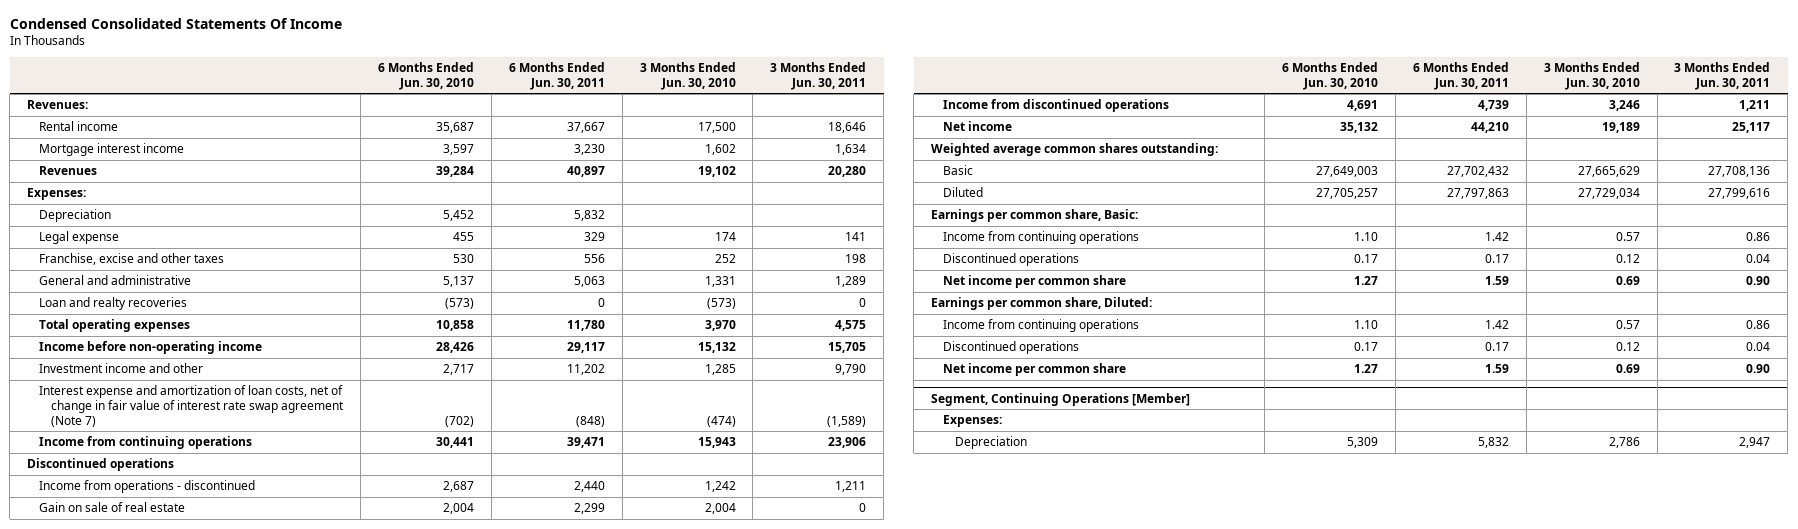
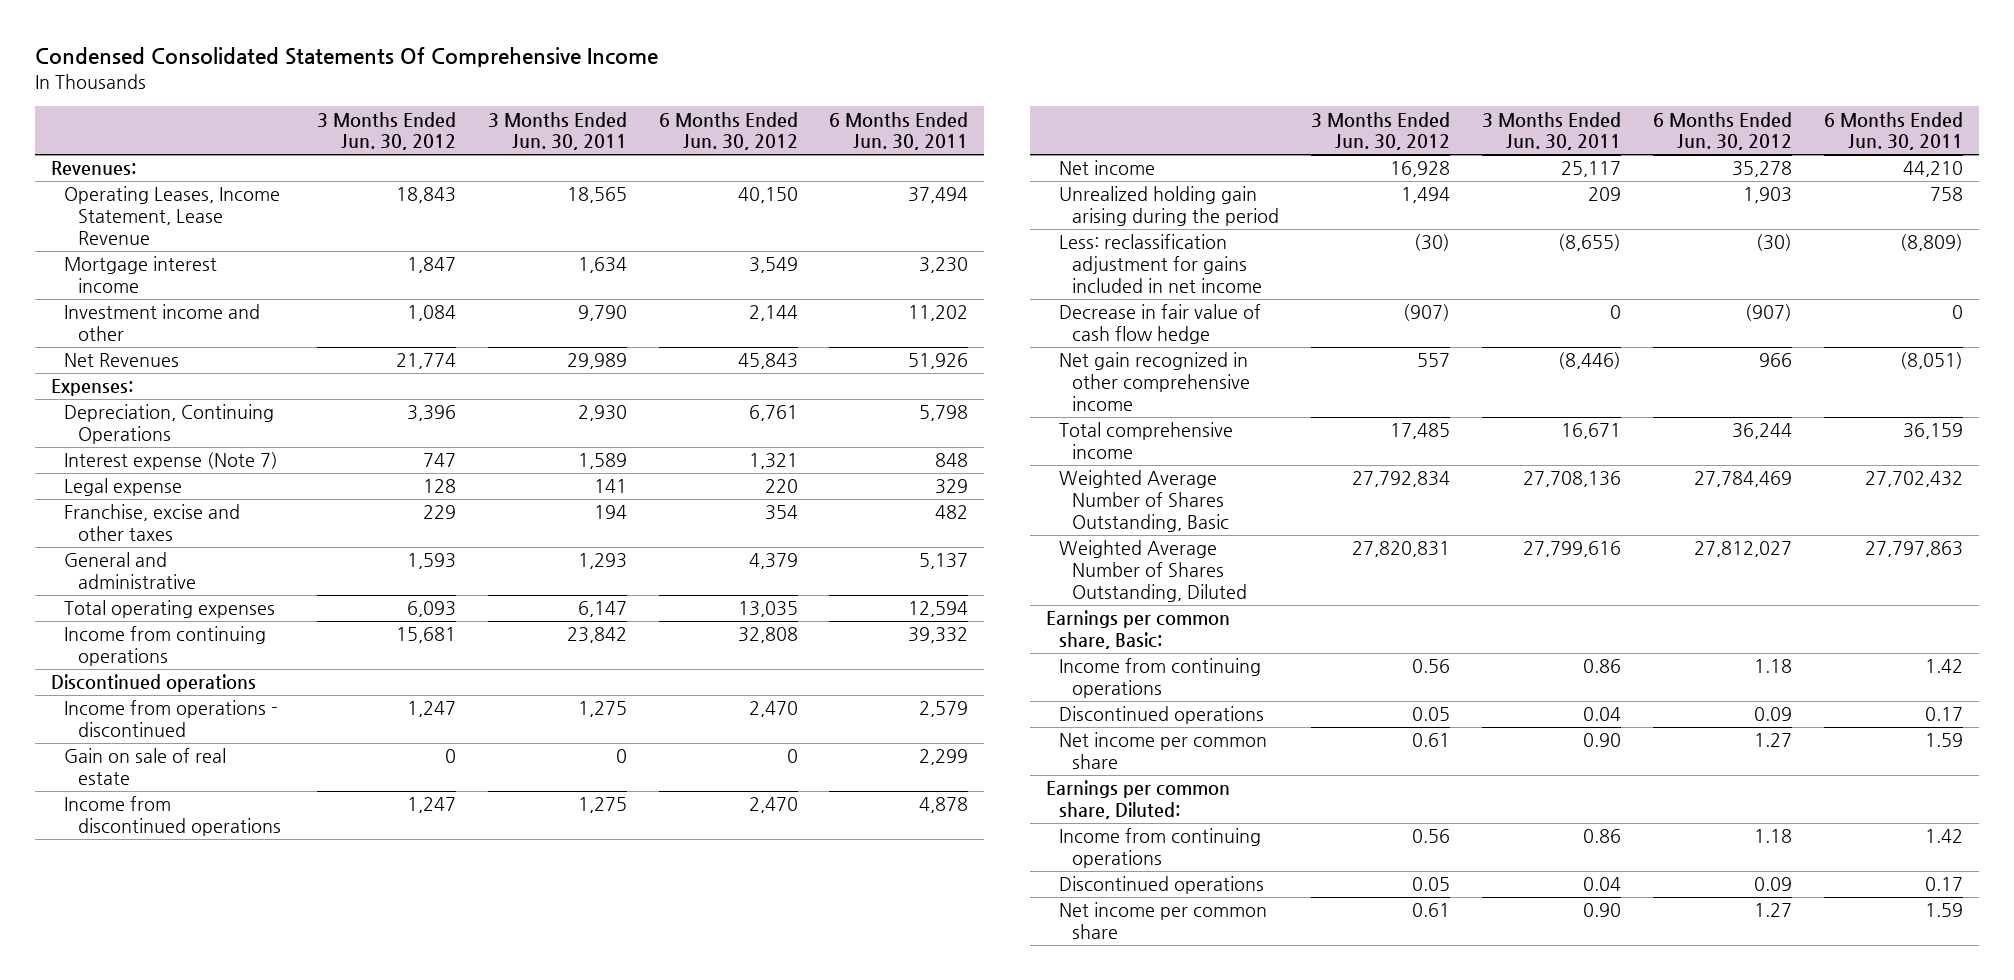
- Condensed Consolidated Statements Of Income
+ Condensed Consolidated Statements Of Comprehensive Income
- | 6 Months Ended Jun. 30, 2010 | 6 Months Ended Jun. 30, 2011 | 3 Months Ended Jun. 30, 2010 | 3 Months Ended Jun. 30, 2011
+ | 3 Months Ended Jun. 30, 2012 | 3 Months Ended Jun. 30, 2011 | 6 Months Ended Jun. 30, 2012 | 6 Months Ended Jun. 30, 2011
- Rental income | 35,687 | 37,667 | 17,500 | 18,646
+ Operating Leases, Income Statement, Lease Revenue | 18,843 | 18,565 | 40,150 | 37,494
- Revenues | 39,284 | 40,897 | 19,102 | 20,280
moved up: Investment income and other | 1,084 | 9,790 | 2,144 | 11,202
+ Net Revenues | 21,774 | 29,989 | 45,843 | 51,926
- Depreciation | 5,452 | 5,832 | |
+ Depreciation, Continuing Operations | 3,396 | 2,930 | 6,761 | 5,798
+ Interest expense (Note 7) | 747 | 1,589 | 1,321 | 848
- Franchise, excise and other taxes | 530 | 556 | 252 | 198
- General and administrative | 5,137 | 5,063 | 1,331 | 1,289
- Loan and realty recoveries | (573) | 0 | (573) | 0
- Total operating expenses | 10,858 | 11,780 | 3,970 | 4,575
- Income before non-operating income | 28,426 | 29,117 | 15,132 | 15,705
- Interest expense and amortization of loan costs, net of change in fair value of interest rate swap agreement (Note 7) | (702) | (848) | (474) | (1,589)
- Income from continuing operations | 30,441 | 39,471 | 15,943 | 23,906
+ Franchise, excise and other taxes | 229 | 194 | 354 | 482
+ General and administrative | 1,593 | 1,293 | 4,379 | 5,137
+ Total operating expenses | 6,093 | 6,147 | 13,035 | 12,594
+ Income from continuing operations | 15,681 | 23,842 | 32,808 | 39,332
- Income from operations - discontinued | 2,687 | 2,440 | 1,242 | 1,211
+ Income from operations - discontinued | 1,247 | 1,275 | 2,470 | 2,579
- Income from discontinued operations | 4,691 | 4,739 | 3,246 | 1,211
+ Income from discontinued operations | 1,247 | 1,275 | 2,470 | 4,878
- Weighted average common shares outstanding:
- Basic | 27,649,003 | 27,702,432 | 27,665,629 | 27,708,136
- Diluted | 27,705,257 | 27,797,863 | 27,729,034 | 27,799,616
+ Unrealized holding gain arising during the period | 1,494 | 209 | 1,903 | 758
+ Less: reclassification adjustment for gains included in net income | (30) | (8,655) | (30) | (8,809)
+ Decrease in fair value of cash flow hedge | (907) | 0 | (907) | 0
+ Net gain recognized in other comprehensive income | 557 | (8,446) | 966 | (8,051)
+ Total comprehensive income | 17,485 | 16,671 | 36,244 | 36,159
+ Weighted Average Number of Shares Outstanding, Basic | 27,792,834 | 27,708,136 | 27,784,469 | 27,702,432
+ Weighted Average Number of Shares Outstanding, Diluted | 27,820,831 | 27,799,616 | 27,812,027 | 27,797,863
- Segment, Continuing Operations [Member]
- Expenses:
- Depreciation | 5,309 | 5,832 | 2,786 | 2,947

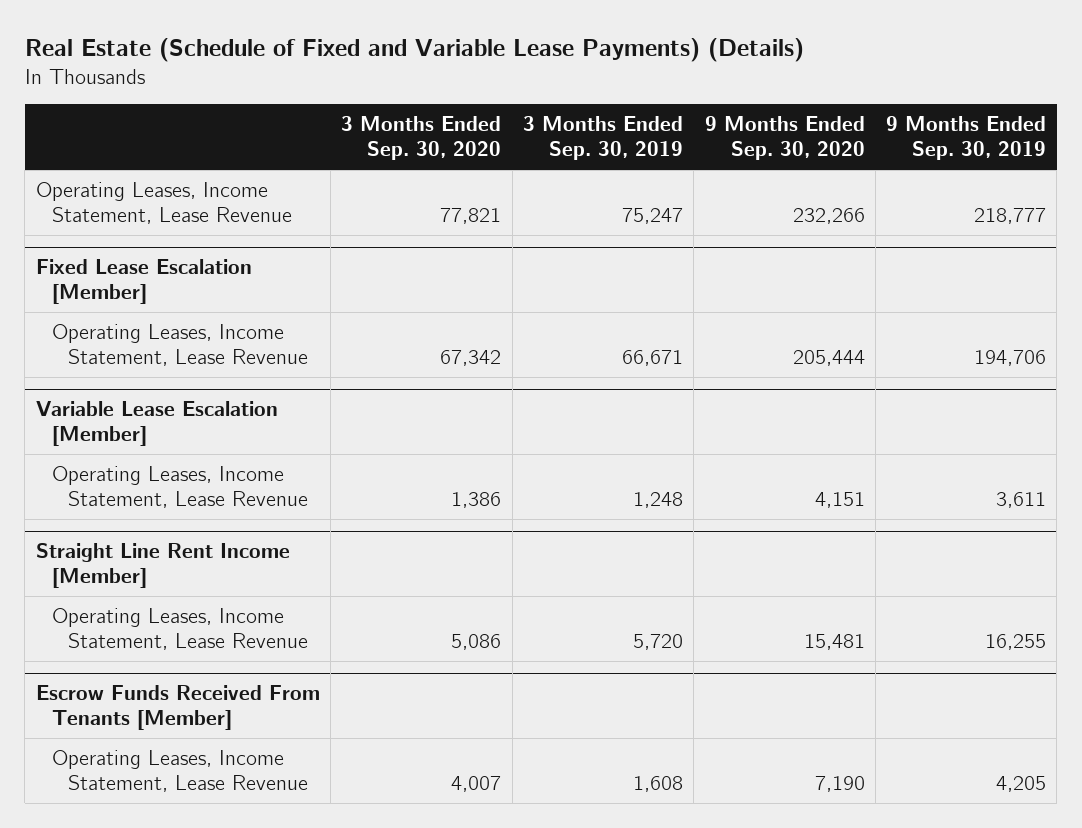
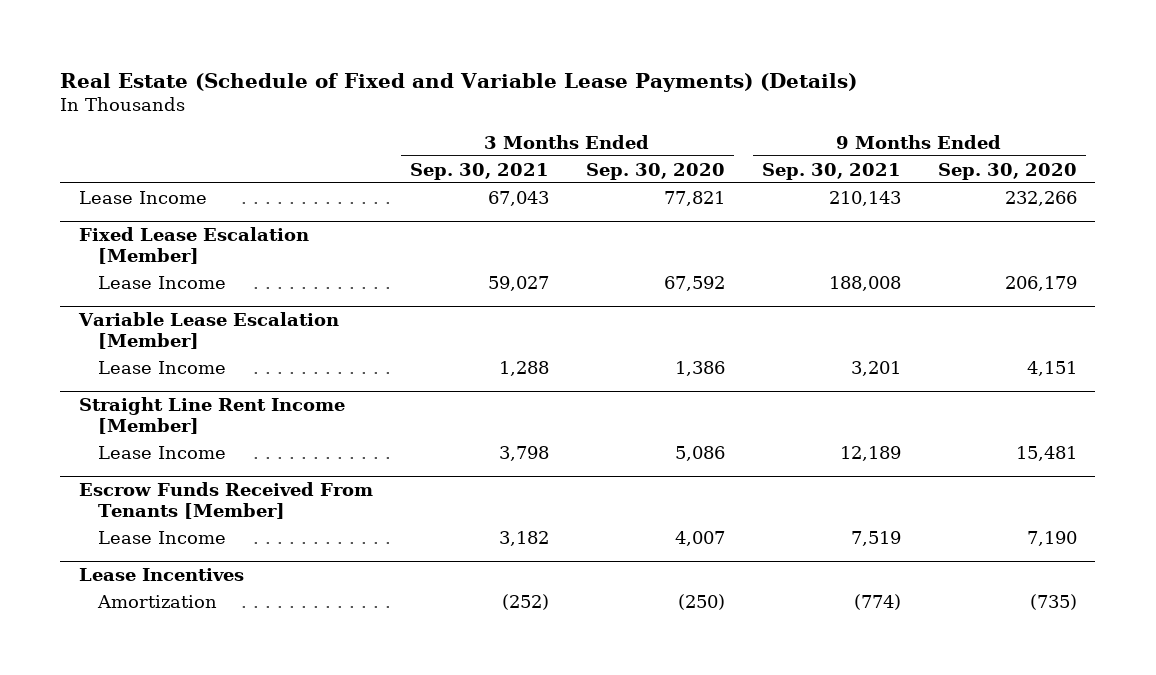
- | 3 Months Ended Sep. 30, 2020 | 3 Months Ended Sep. 30, 2019 | 9 Months Ended Sep. 30, 2020 | 9 Months Ended Sep. 30, 2019
+ | 3 Months Ended Sep. 30, 2021 | 3 Months Ended Sep. 30, 2020 | 9 Months Ended Sep. 30, 2021 | 9 Months Ended Sep. 30, 2020
- Operating Leases, Income Statement, Lease Revenue | 77,821 | 75,247 | 232,266 | 218,777
+ Lease Income | 67,043 | 77,821 | 210,143 | 232,266
@ Fixed Lease Escalation [Member]
- Operating Leases, Income Statement, Lease Revenue | 67,342 | 66,671 | 205,444 | 194,706
+ Lease Income | 59,027 | 67,592 | 188,008 | 206,179
@ Variable Lease Escalation [Member]
- Operating Leases, Income Statement, Lease Revenue | 1,386 | 1,248 | 4,151 | 3,611
+ Lease Income | 1,288 | 1,386 | 3,201 | 4,151
@ Straight Line Rent Income [Member]
- Operating Leases, Income Statement, Lease Revenue | 5,086 | 5,720 | 15,481 | 16,255
+ Lease Income | 3,798 | 5,086 | 12,189 | 15,481
@ Escrow Funds Received From Tenants [Member]
- Operating Leases, Income Statement, Lease Revenue | 4,007 | 1,608 | 7,190 | 4,205
+ Lease Income | 3,182 | 4,007 | 7,519 | 7,190
+ Lease Incentives
+ Amortization | (252) | (250) | (774) | (735)

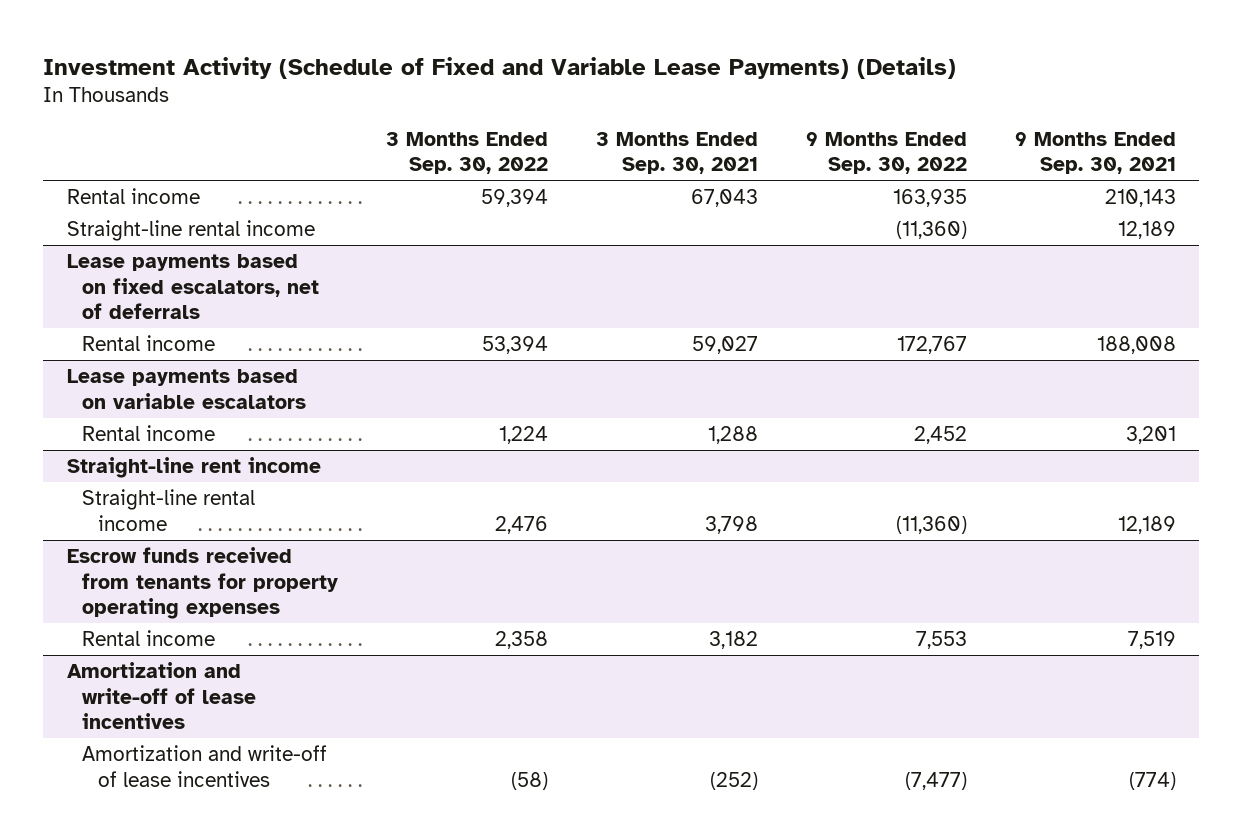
- Real Estate (Schedule of Fixed and Variable Lease Payments) (Details)
+ Investment Activity (Schedule of Fixed and Variable Lease Payments) (Details)
- | 3 Months Ended Sep. 30, 2021 | 3 Months Ended Sep. 30, 2020 | 9 Months Ended Sep. 30, 2021 | 9 Months Ended Sep. 30, 2020
+ | 3 Months Ended Sep. 30, 2022 | 3 Months Ended Sep. 30, 2021 | 9 Months Ended Sep. 30, 2022 | 9 Months Ended Sep. 30, 2021
- Lease Income | 67,043 | 77,821 | 210,143 | 232,266
- Fixed Lease Escalation [Member]
- Lease Income | 59,027 | 67,592 | 188,008 | 206,179
- Variable Lease Escalation [Member]
- Lease Income | 1,288 | 1,386 | 3,201 | 4,151
- Straight Line Rent Income [Member]
- Lease Income | 3,798 | 5,086 | 12,189 | 15,481
- Escrow Funds Received From Tenants [Member]
- Lease Income | 3,182 | 4,007 | 7,519 | 7,190
- Lease Incentives
- Amortization | (252) | (250) | (774) | (735)
+ Rental income | 59,394 | 67,043 | 163,935 | 210,143
+ Straight-line rental income | | | (11,360) | 12,189
+ Lease payments based on fixed escalators, net of deferrals
+ Rental income | 53,394 | 59,027 | 172,767 | 188,008
+ Lease payments based on variable escalators
+ Rental income | 1,224 | 1,288 | 2,452 | 3,201
+ Straight-line rent income
+ Straight-line rental income | 2,476 | 3,798 | (11,360) | 12,189
+ Escrow funds received from tenants for property operating expenses
+ Rental income | 2,358 | 3,182 | 7,553 | 7,519
+ Amortization and write-off of lease incentives
+ Amortization and write-off of lease incentives | (58) | (252) | (7,477) | (774)

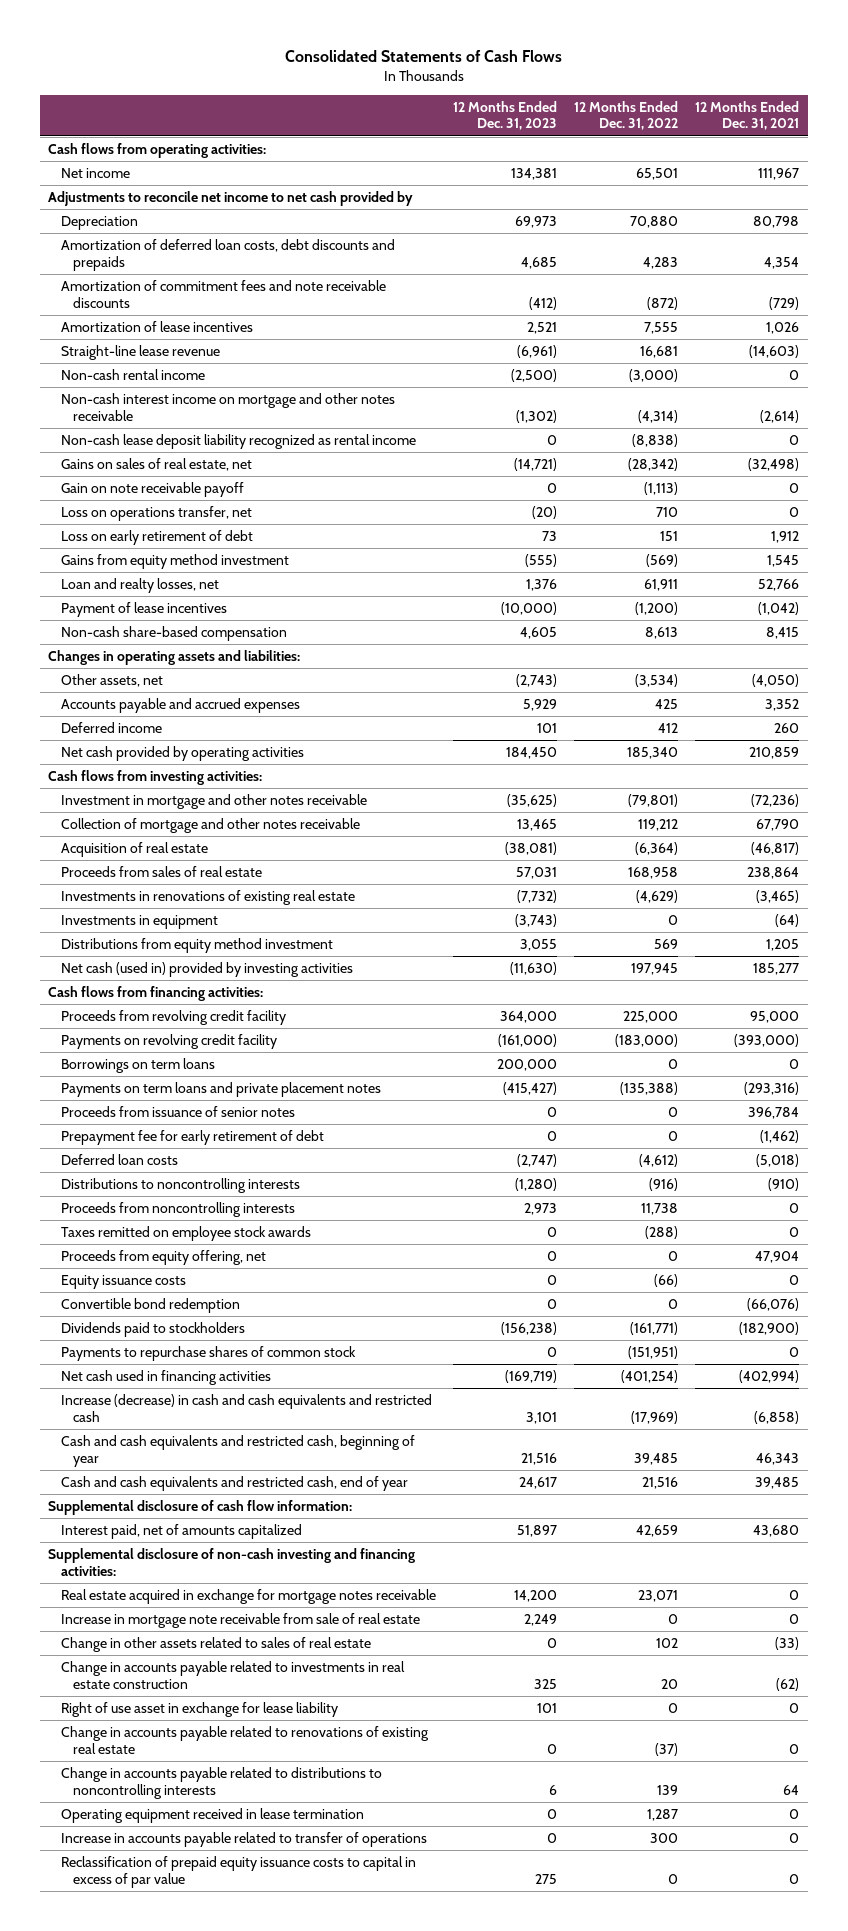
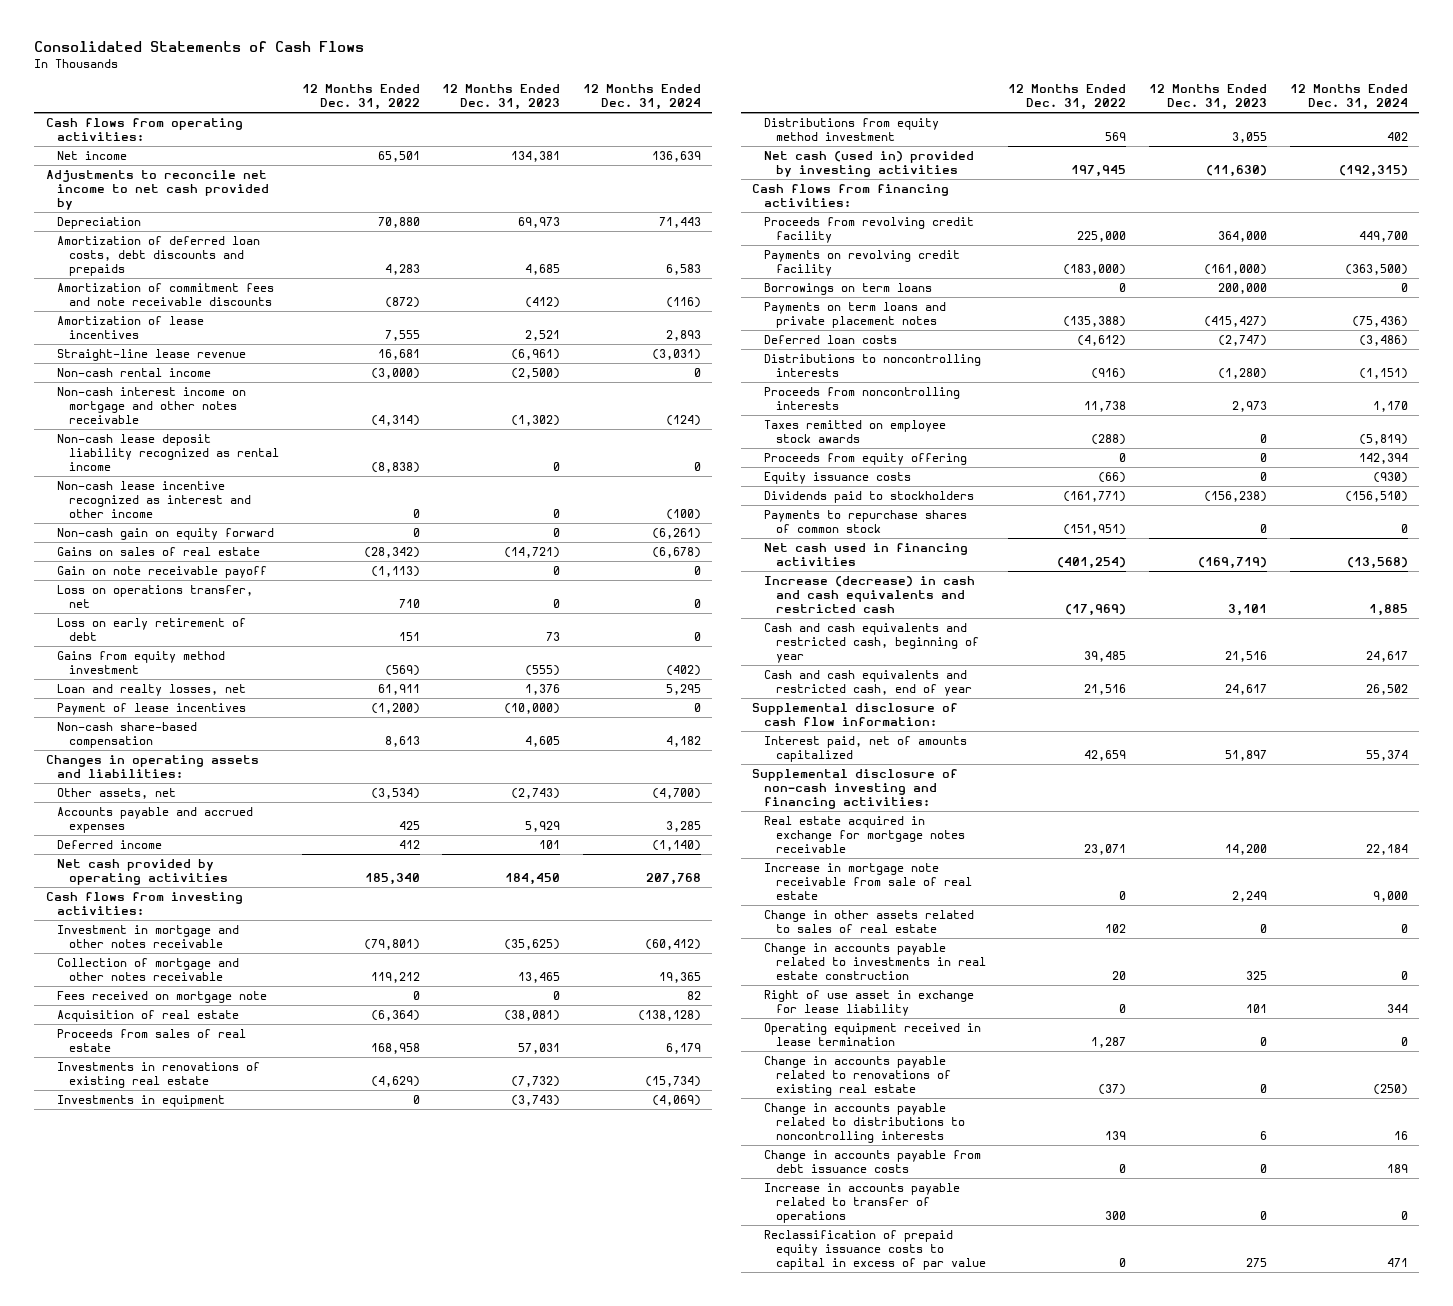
- | 12 Months Ended Dec. 31, 2023 | 12 Months Ended Dec. 31, 2022 | 12 Months Ended Dec. 31, 2021
+ | 12 Months Ended Dec. 31, 2022 | 12 Months Ended Dec. 31, 2023 | 12 Months Ended Dec. 31, 2024
- Gains on sales of real estate, net | (14,721) | (28,342) | (32,498)
+ Non-cash lease incentive recognized as interest and other income | 0 | 0 | (100)
+ Non-cash gain on equity forward | 0 | 0 | (6,261)
+ Gains on sales of real estate | (28,342) | (14,721) | (6,678)
- Loss on operations transfer, net | (20) | 710 | 0
+ Loss on operations transfer, net | 710 | 0 | 0
+ Fees received on mortgage note | 0 | 0 | 82
- Proceeds from issuance of senior notes | 0 | 0 | 396,784
- Prepayment fee for early retirement of debt | 0 | 0 | (1,462)
- Proceeds from equity offering, net | 0 | 0 | 47,904
+ Proceeds from equity offering | 0 | 0 | 142,394
- Convertible bond redemption | 0 | 0 | (66,076)
moved up: Operating equipment received in lease termination | 1,287 | 0 | 0
+ Change in accounts payable from debt issuance costs | 0 | 0 | 189

